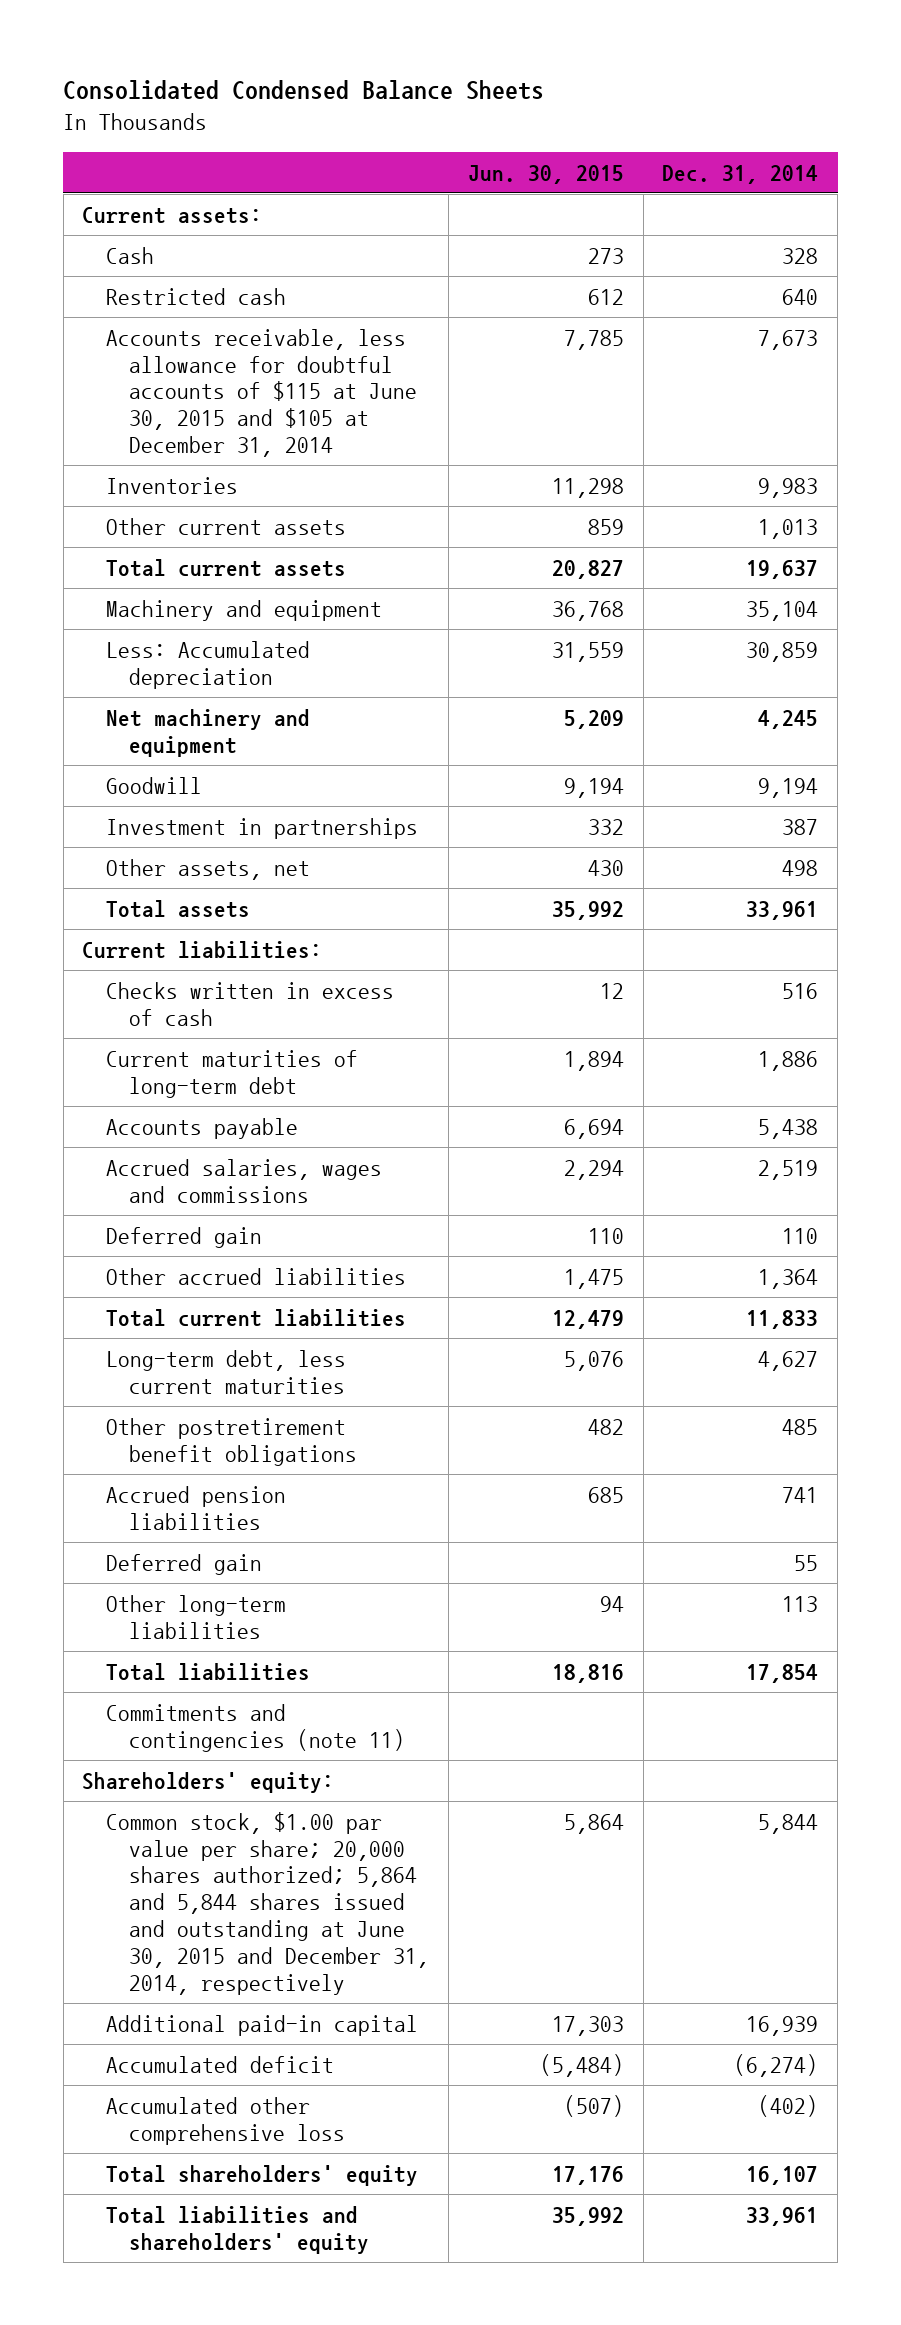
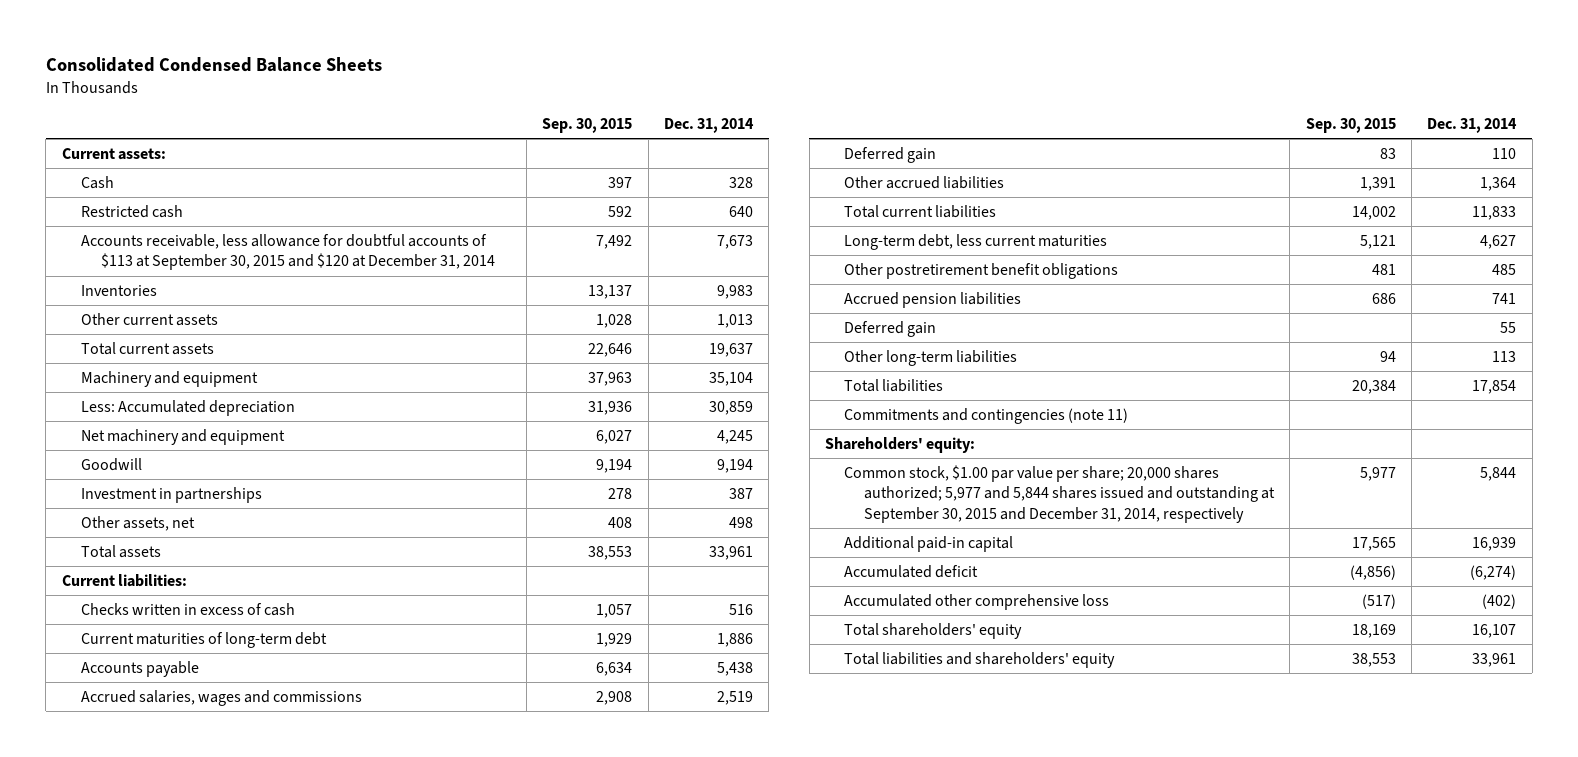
- | Jun. 30, 2015 | Dec. 31, 2014
+ | Sep. 30, 2015 | Dec. 31, 2014
- Accounts receivable, less allowance for doubtful accounts of $115 at June 30, 2015 and $105 at December 31, 2014 | 7,785 | 7,673
+ Accounts receivable, less allowance for doubtful accounts of $113 at September 30, 2015 and $120 at December 31, 2014 | 7,492 | 7,673
- Common stock, $1.00 par value per share; 20,000 shares authorized; 5,864 and 5,844 shares issued and outstanding at June 30, 2015 and December 31, 2014, respectively | 5,864 | 5,844
+ Common stock, $1.00 par value per share; 20,000 shares authorized; 5,977 and 5,844 shares issued and outstanding at September 30, 2015 and December 31, 2014, respectively | 5,977 | 5,844

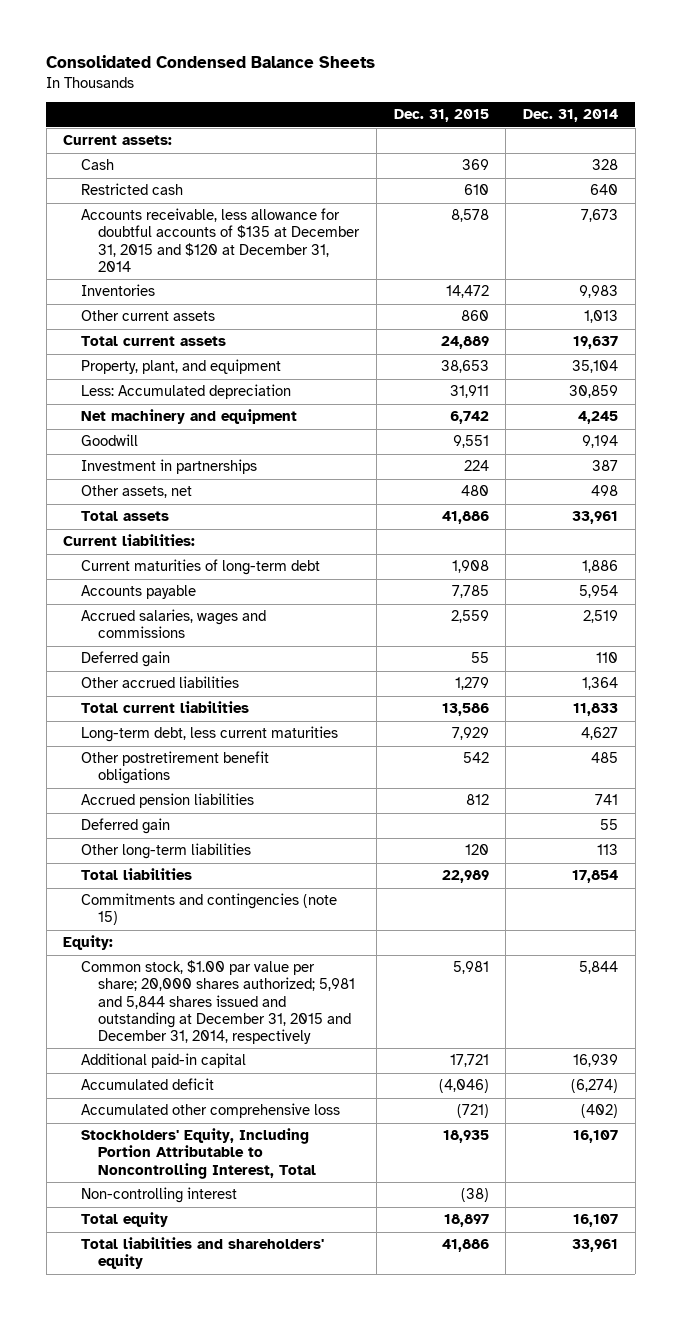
- | Sep. 30, 2015 | Dec. 31, 2014
+ | Dec. 31, 2015 | Dec. 31, 2014
- Accounts receivable, less allowance for doubtful accounts of $113 at September 30, 2015 and $120 at December 31, 2014 | 7,492 | 7,673
+ Accounts receivable, less allowance for doubtful accounts of $135 at December 31, 2015 and $120 at December 31, 2014 | 8,578 | 7,673
- Machinery and equipment | 37,963 | 35,104
+ Property, plant, and equipment | 38,653 | 35,104
- Checks written in excess of cash | 1,057 | 516
- Accounts payable | 6,634 | 5,438
+ Accounts payable | 7,785 | 5,954
- Commitments and contingencies (note 11)
- Shareholders' equity:
- Common stock, $1.00 par value per share; 20,000 shares authorized; 5,977 and 5,844 shares issued and outstanding at September 30, 2015 and December 31, 2014, respectively | 5,977 | 5,844
+ Commitments and contingencies (note 15)
+ Equity:
+ Common stock, $1.00 par value per share; 20,000 shares authorized; 5,981 and 5,844 shares issued and outstanding at December 31, 2015 and December 31, 2014, respectively | 5,981 | 5,844
- Total shareholders' equity | 18,169 | 16,107
+ Stockholders' Equity, Including Portion Attributable to Noncontrolling Interest, Total | 18,935 | 16,107
+ Non-controlling interest | (38) |
+ Total equity | 18,897 | 16,107

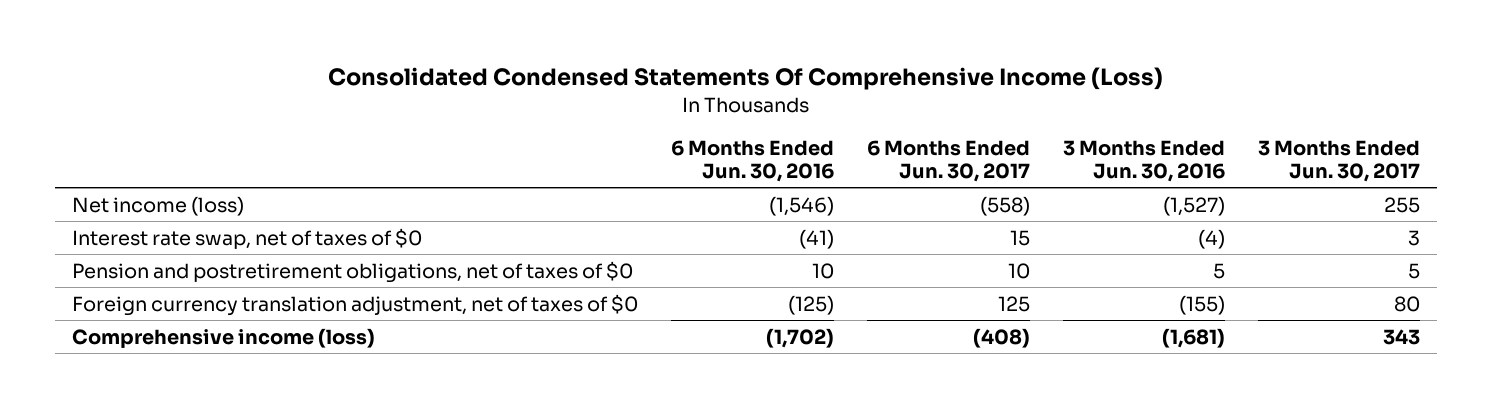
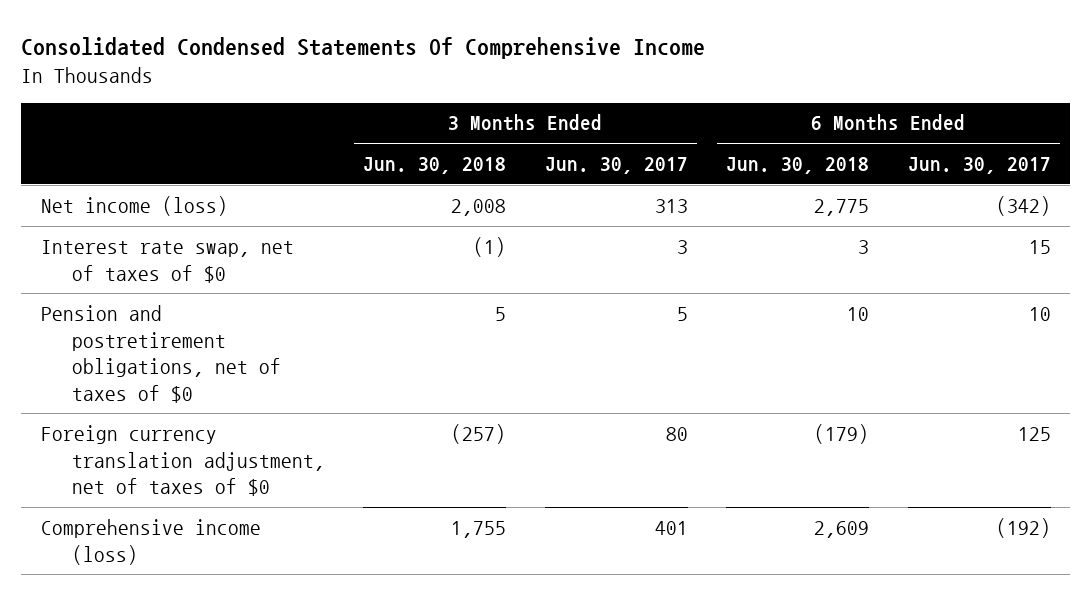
- Consolidated Condensed Statements Of Comprehensive Income (Loss)
+ Consolidated Condensed Statements Of Comprehensive Income
- | 6 Months Ended Jun. 30, 2016 | 6 Months Ended Jun. 30, 2017 | 3 Months Ended Jun. 30, 2016 | 3 Months Ended Jun. 30, 2017
+ | 3 Months Ended Jun. 30, 2018 | 3 Months Ended Jun. 30, 2017 | 6 Months Ended Jun. 30, 2018 | 6 Months Ended Jun. 30, 2017
- Net income (loss) | (1,546) | (558) | (1,527) | 255
+ Net income (loss) | 2,008 | 313 | 2,775 | (342)
- Comprehensive income (loss) | (1,702) | (408) | (1,681) | 343
+ Comprehensive income (loss) | 1,755 | 401 | 2,609 | (192)

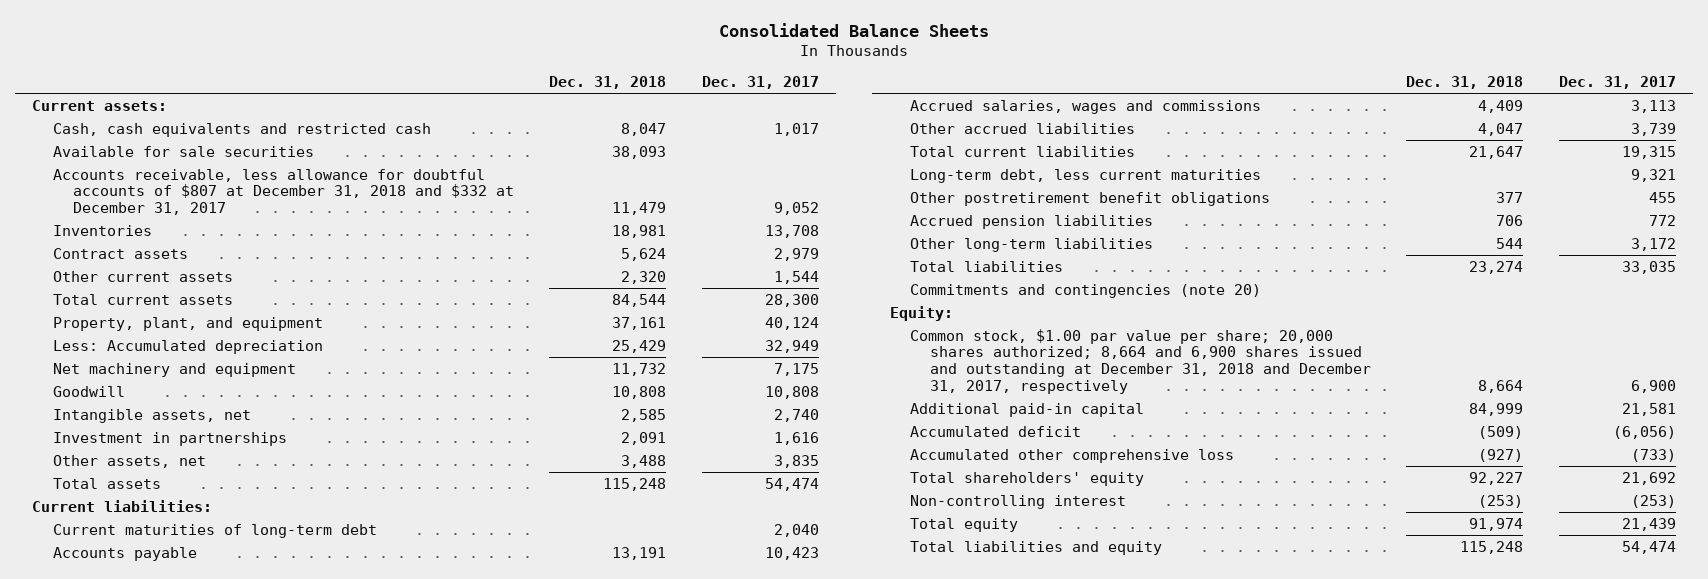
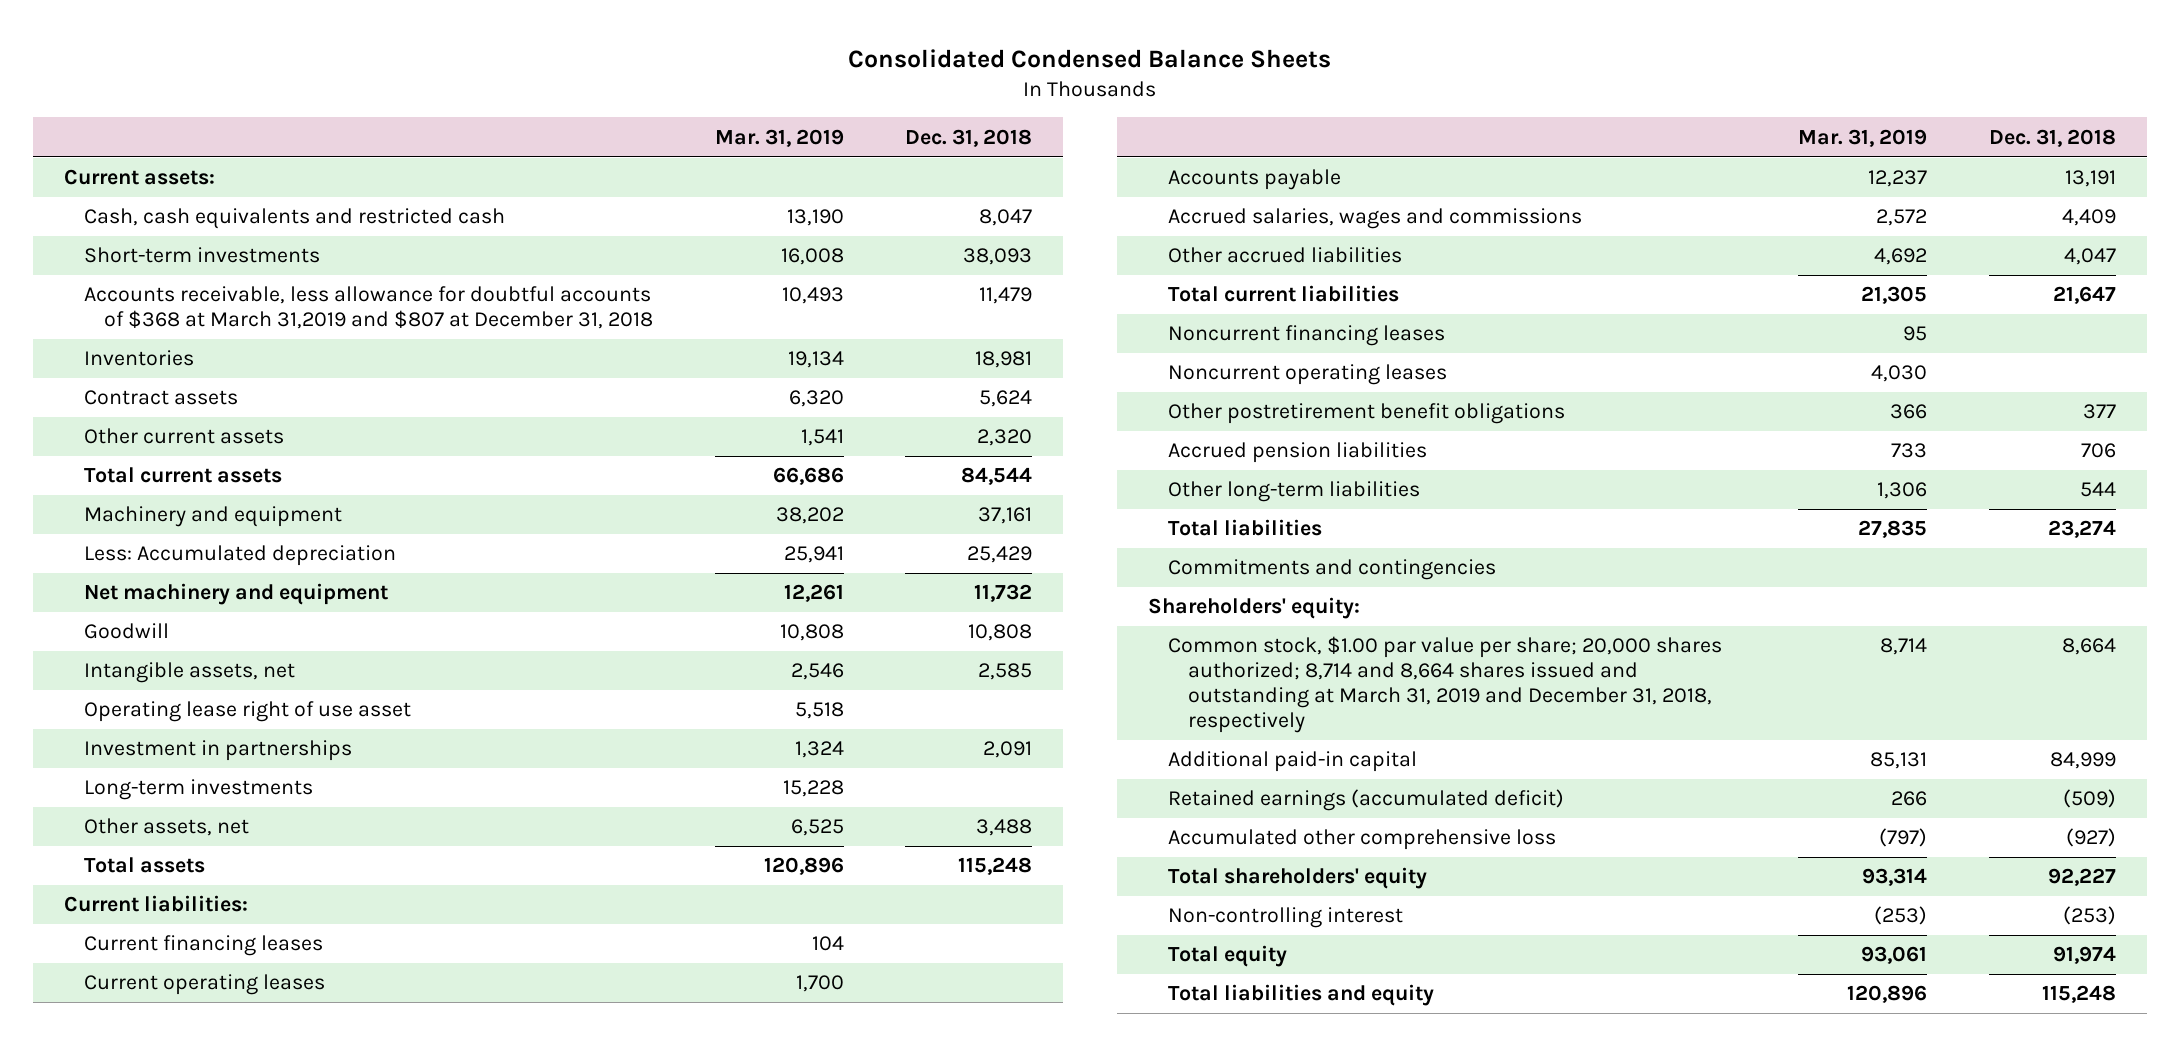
- Consolidated Balance Sheets
+ Consolidated Condensed Balance Sheets
- | Dec. 31, 2018 | Dec. 31, 2017
+ | Mar. 31, 2019 | Dec. 31, 2018
- Available for sale securities | 38,093 |
- Accounts receivable, less allowance for doubtful accounts of $807 at December 31, 2018 and $332 at December 31, 2017 | 11,479 | 9,052
+ Short-term investments | 16,008 | 38,093
+ Accounts receivable, less allowance for doubtful accounts of $368 at March 31,2019 and $807 at December 31, 2018 | 10,493 | 11,479
- Property, plant, and equipment | 37,161 | 40,124
+ Machinery and equipment | 38,202 | 37,161
+ Operating lease right of use asset | 5,518 |
+ Long-term investments | 15,228 |
- Current maturities of long-term debt | | 2,040
+ Current financing leases | 104 |
+ Current operating leases | 1,700 |
- Long-term debt, less current maturities | | 9,321
+ Noncurrent financing leases | 95 |
+ Noncurrent operating leases | 4,030 |
- Commitments and contingencies (note 20)
- Equity:
- Common stock, $1.00 par value per share; 20,000 shares authorized; 8,664 and 6,900 shares issued and outstanding at December 31, 2018 and December 31, 2017, respectively | 8,664 | 6,900
+ Commitments and contingencies
+ Shareholders' equity:
+ Common stock, $1.00 par value per share; 20,000 shares authorized; 8,714 and 8,664 shares issued and outstanding at March 31, 2019 and December 31, 2018, respectively | 8,714 | 8,664
- Accumulated deficit | (509) | (6,056)
+ Retained earnings (accumulated deficit) | 266 | (509)

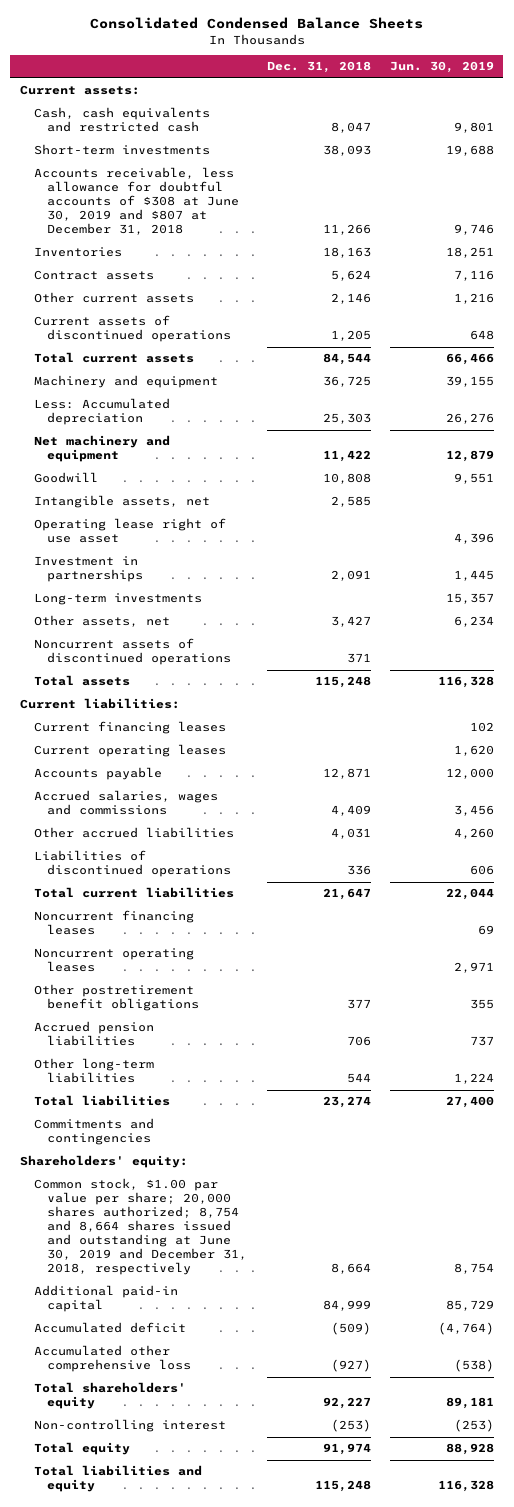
- | Mar. 31, 2019 | Dec. 31, 2018
+ | Dec. 31, 2018 | Jun. 30, 2019
- Accounts receivable, less allowance for doubtful accounts of $368 at March 31,2019 and $807 at December 31, 2018 | 10,493 | 11,479
- Inventories | 19,134 | 18,981
+ Accounts receivable, less allowance for doubtful accounts of $308 at June 30, 2019 and $807 at December 31, 2018 | 11,266 | 9,746
+ Inventories | 18,163 | 18,251
- Other current assets | 1,541 | 2,320
+ Other current assets | 2,146 | 1,216
+ Current assets of discontinued operations | 1,205 | 648
- Machinery and equipment | 38,202 | 37,161
- Less: Accumulated depreciation | 25,941 | 25,429
- Net machinery and equipment | 12,261 | 11,732
+ Machinery and equipment | 36,725 | 39,155
+ Less: Accumulated depreciation | 25,303 | 26,276
+ Net machinery and equipment | 11,422 | 12,879
- Other assets, net | 6,525 | 3,488
+ Other assets, net | 3,427 | 6,234
+ Noncurrent assets of discontinued operations | 371 |
- Accounts payable | 12,237 | 13,191
+ Accounts payable | 12,871 | 12,000
- Other accrued liabilities | 4,692 | 4,047
+ Other accrued liabilities | 4,031 | 4,260
+ Liabilities of discontinued operations | 336 | 606
- Common stock, $1.00 par value per share; 20,000 shares authorized; 8,714 and 8,664 shares issued and outstanding at March 31, 2019 and December 31, 2018, respectively | 8,714 | 8,664
+ Common stock, $1.00 par value per share; 20,000 shares authorized; 8,754 and 8,664 shares issued and outstanding at June 30, 2019 and December 31, 2018, respectively | 8,664 | 8,754
- Retained earnings (accumulated deficit) | 266 | (509)
+ Accumulated deficit | (509) | (4,764)

